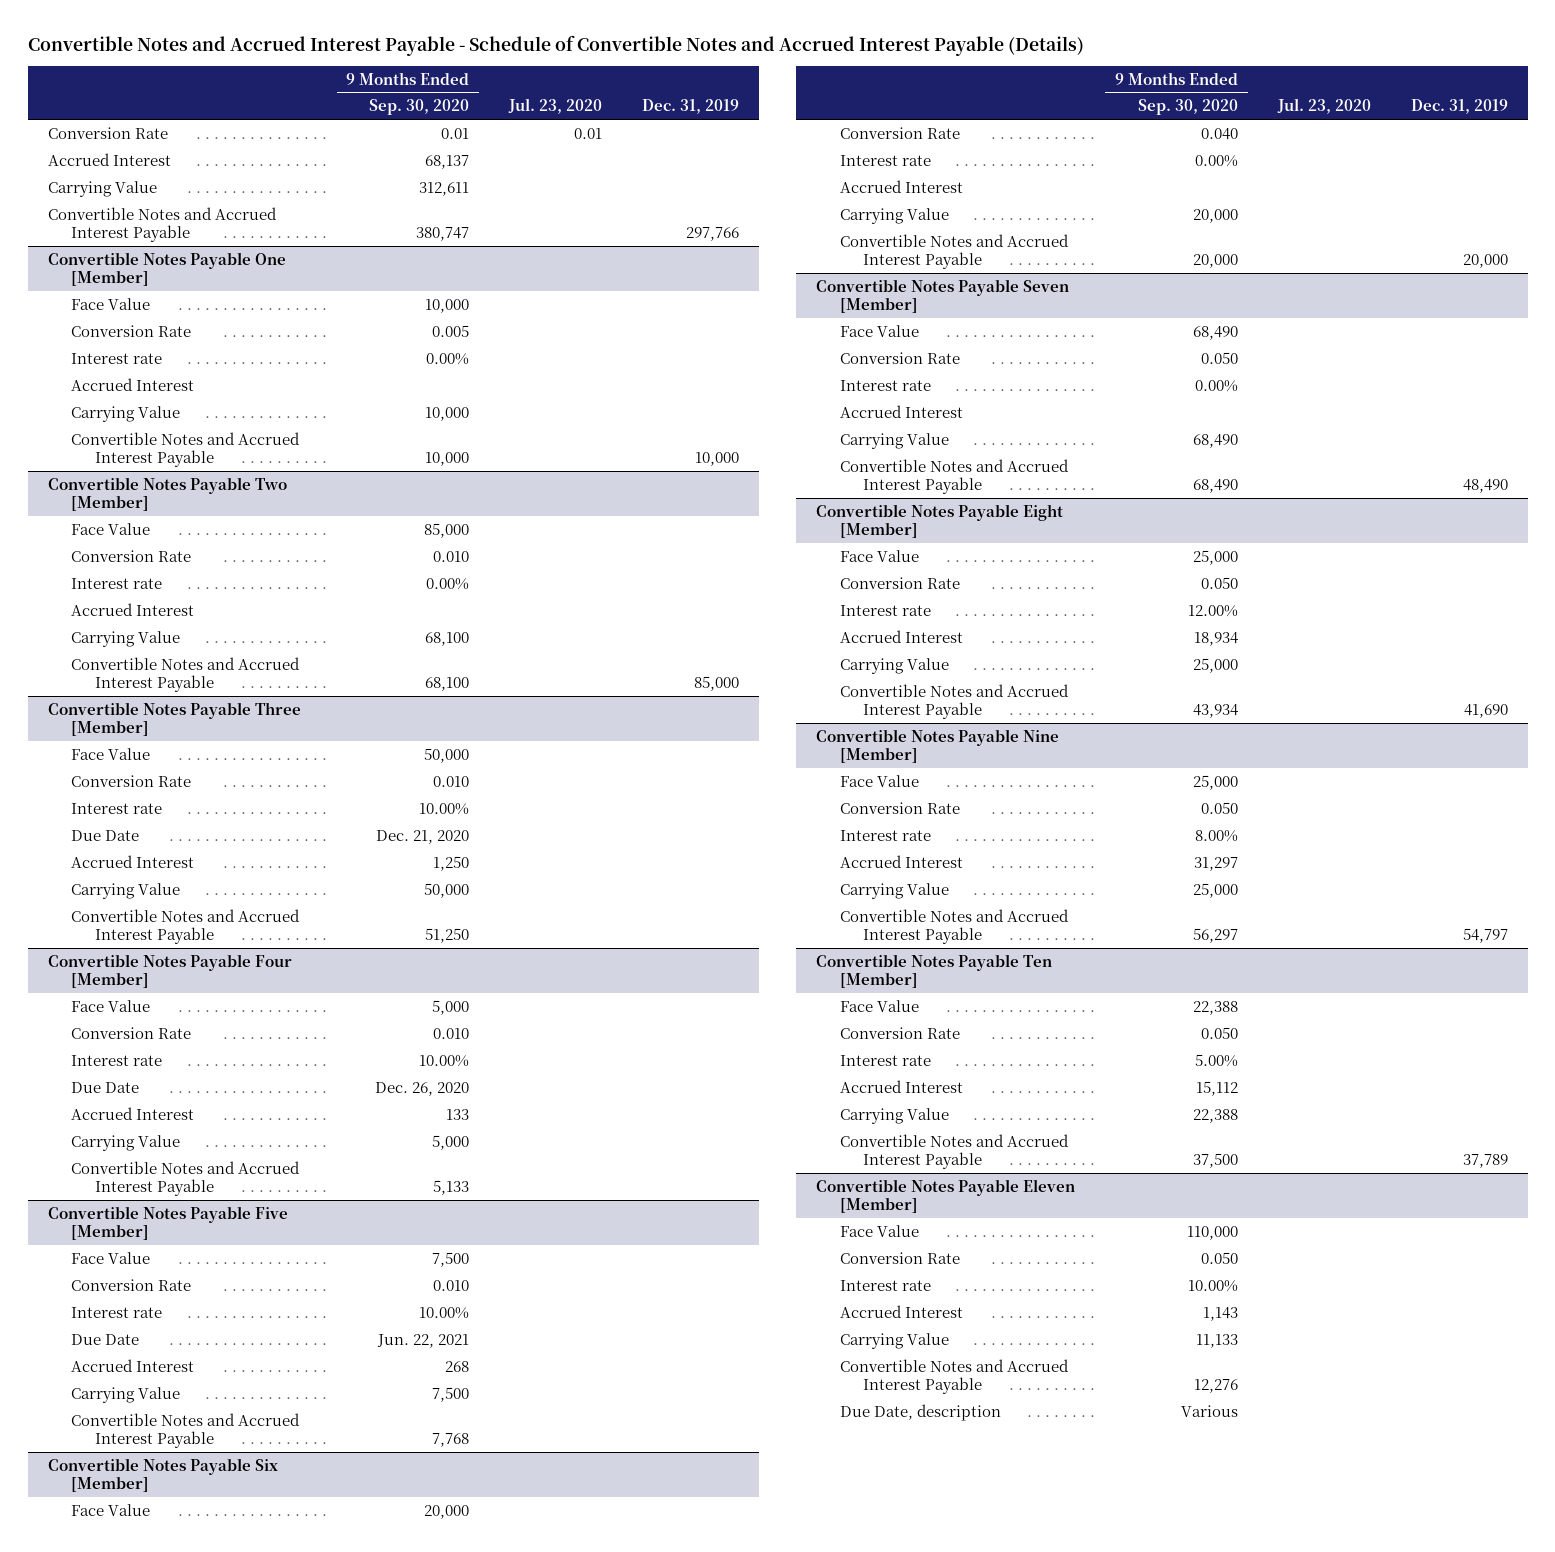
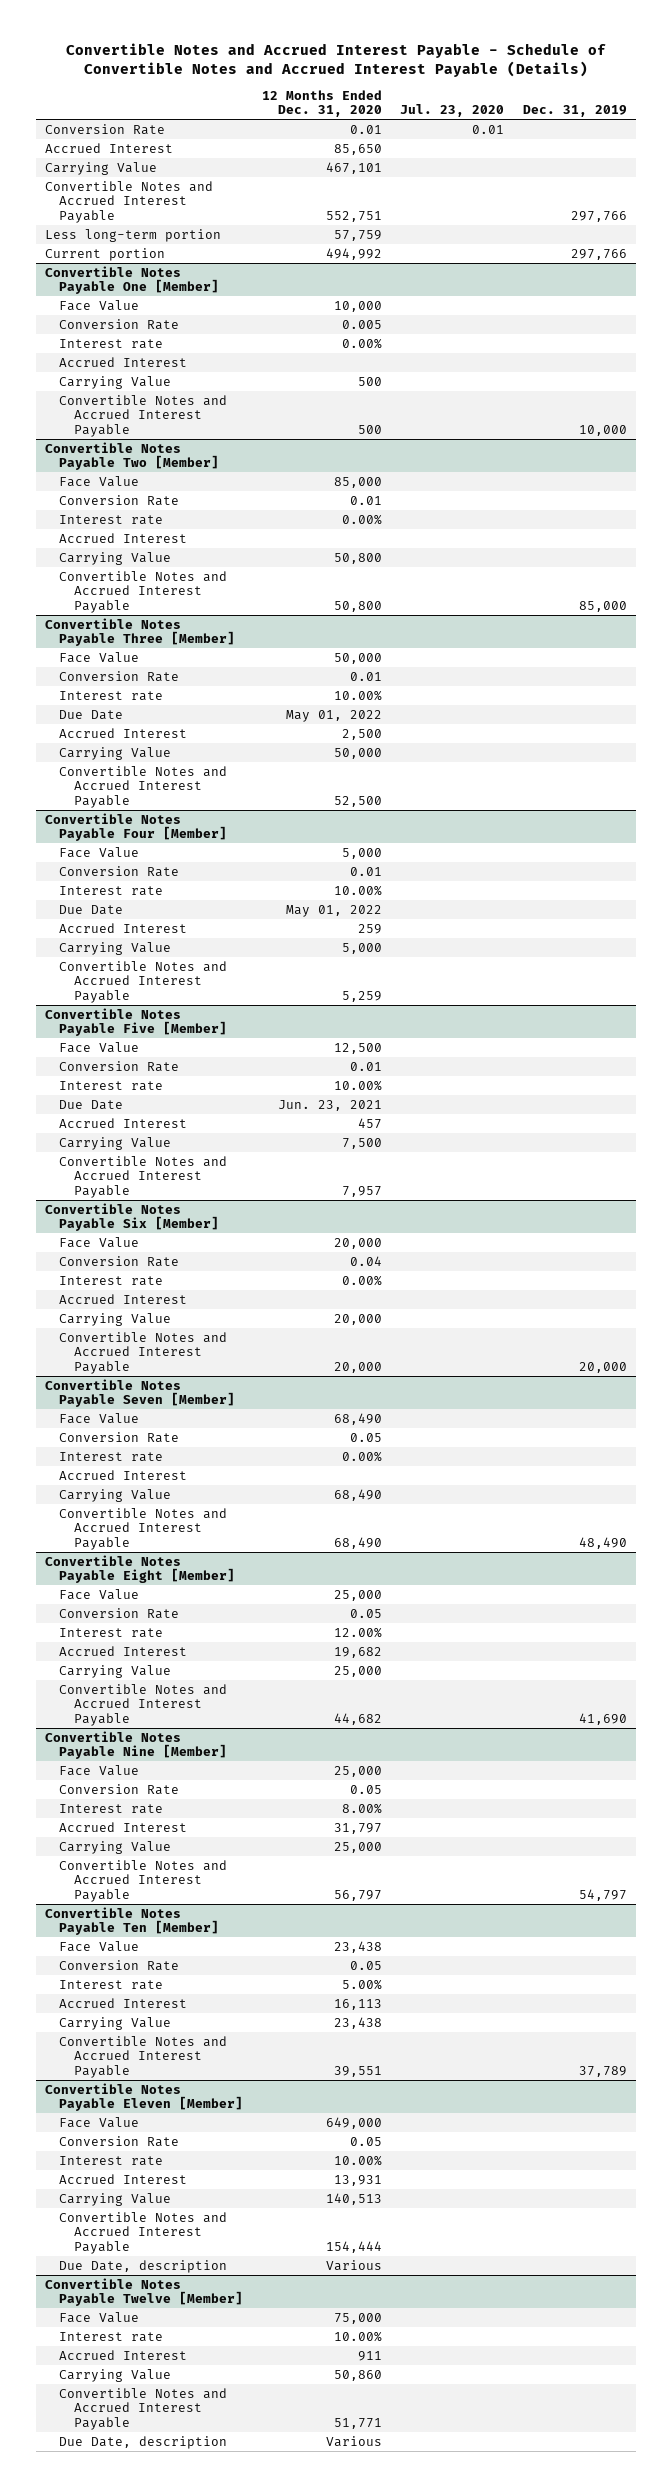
- | 9 Months Ended Sep. 30, 2020 | Jul. 23, 2020 | Dec. 31, 2019
+ | 12 Months Ended Dec. 31, 2020 | Jul. 23, 2020 | Dec. 31, 2019
+ Less long-term portion | 57,759 | |
+ Current portion | 494,992 | | 297,766
+ Convertible Notes Payable Twelve [Member]
+ Face Value | 75,000 | |
+ Interest rate | 10.00% | |
+ Accrued Interest | 911 | |
+ Carrying Value | 50,860 | |
+ Convertible Notes and Accrued Interest Payable | 51,771 | |
+ Due Date, description | Various | |

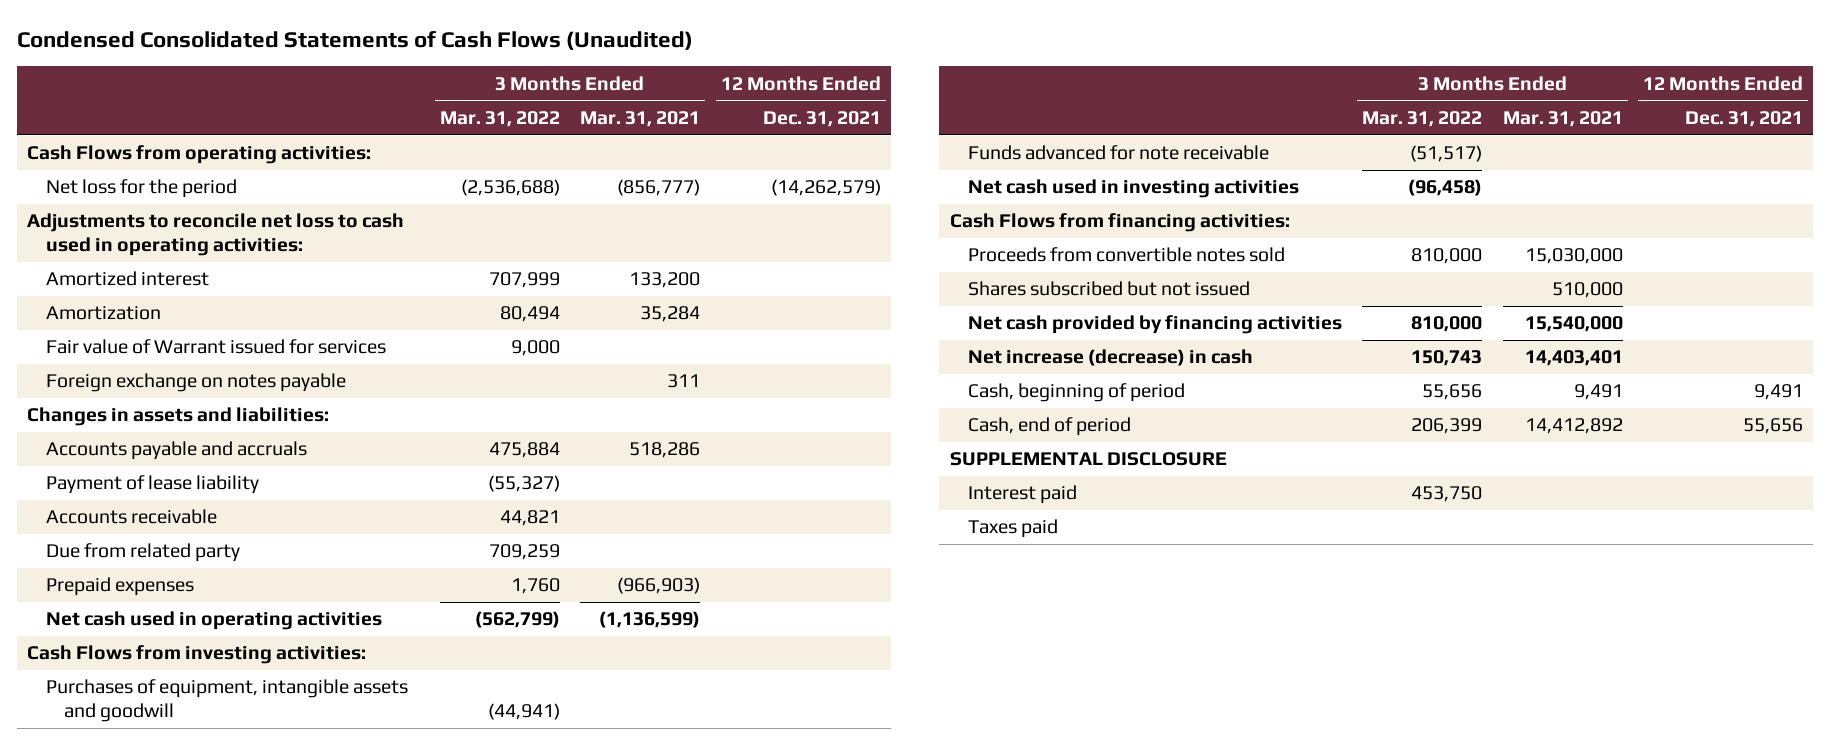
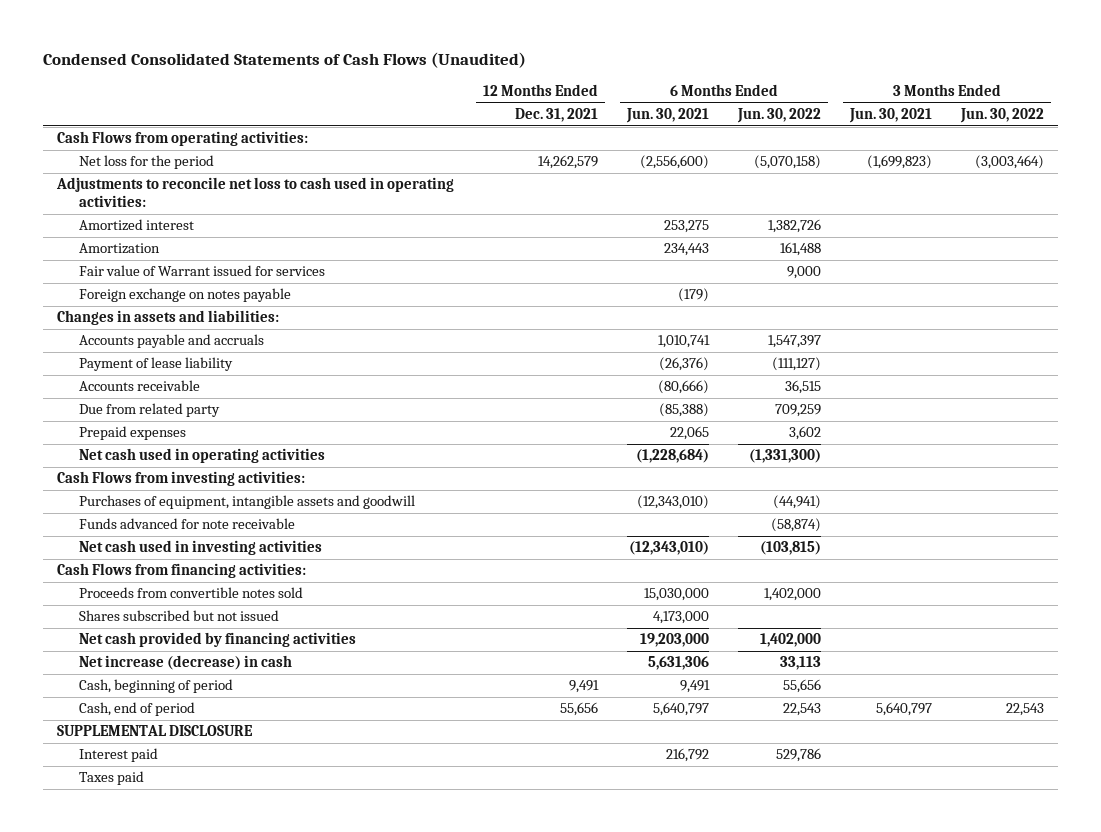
- | 3 Months Ended Mar. 31, 2022 | 3 Months Ended Mar. 31, 2021 | 12 Months Ended Dec. 31, 2021
+ | 12 Months Ended Dec. 31, 2021 | 6 Months Ended Jun. 30, 2021 | 6 Months Ended Jun. 30, 2022 | 3 Months Ended Jun. 30, 2021 | 3 Months Ended Jun. 30, 2022
- Net loss for the period | (2,536,688) | (856,777) | (14,262,579)
+ Net loss for the period | 14,262,579 | (2,556,600) | (5,070,158) | (1,699,823) | (3,003,464)

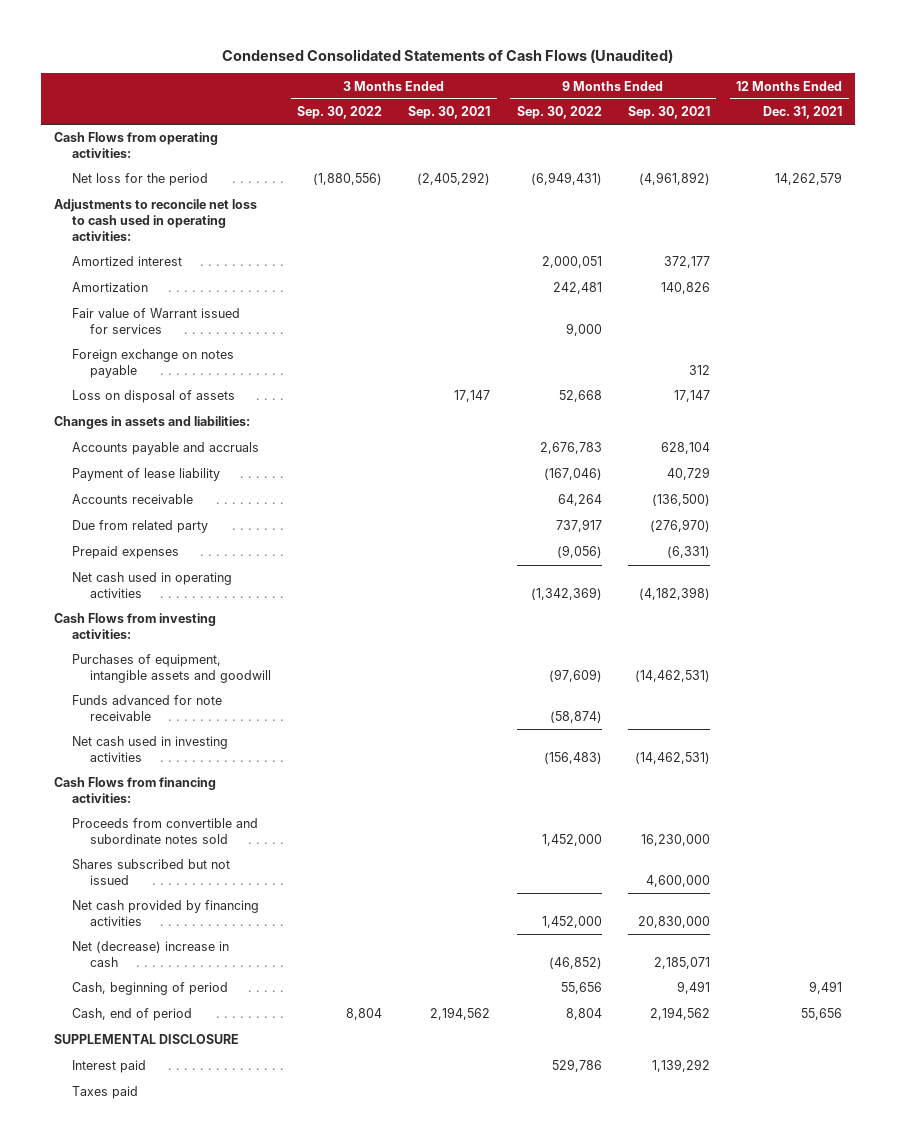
- | 12 Months Ended Dec. 31, 2021 | 6 Months Ended Jun. 30, 2021 | 6 Months Ended Jun. 30, 2022 | 3 Months Ended Jun. 30, 2021 | 3 Months Ended Jun. 30, 2022
+ | 3 Months Ended Sep. 30, 2022 | 3 Months Ended Sep. 30, 2021 | 9 Months Ended Sep. 30, 2022 | 9 Months Ended Sep. 30, 2021 | 12 Months Ended Dec. 31, 2021
+ Loss on disposal of assets | | 17,147 | 52,668 | 17,147 |
- Proceeds from convertible notes sold | | 15,030,000 | 1,402,000 | |
+ Proceeds from convertible and subordinate notes sold | | | 1,452,000 | 16,230,000 |
- Net increase (decrease) in cash | | 5,631,306 | 33,113 | |
+ Net (decrease) increase in cash | | | (46,852) | 2,185,071 |

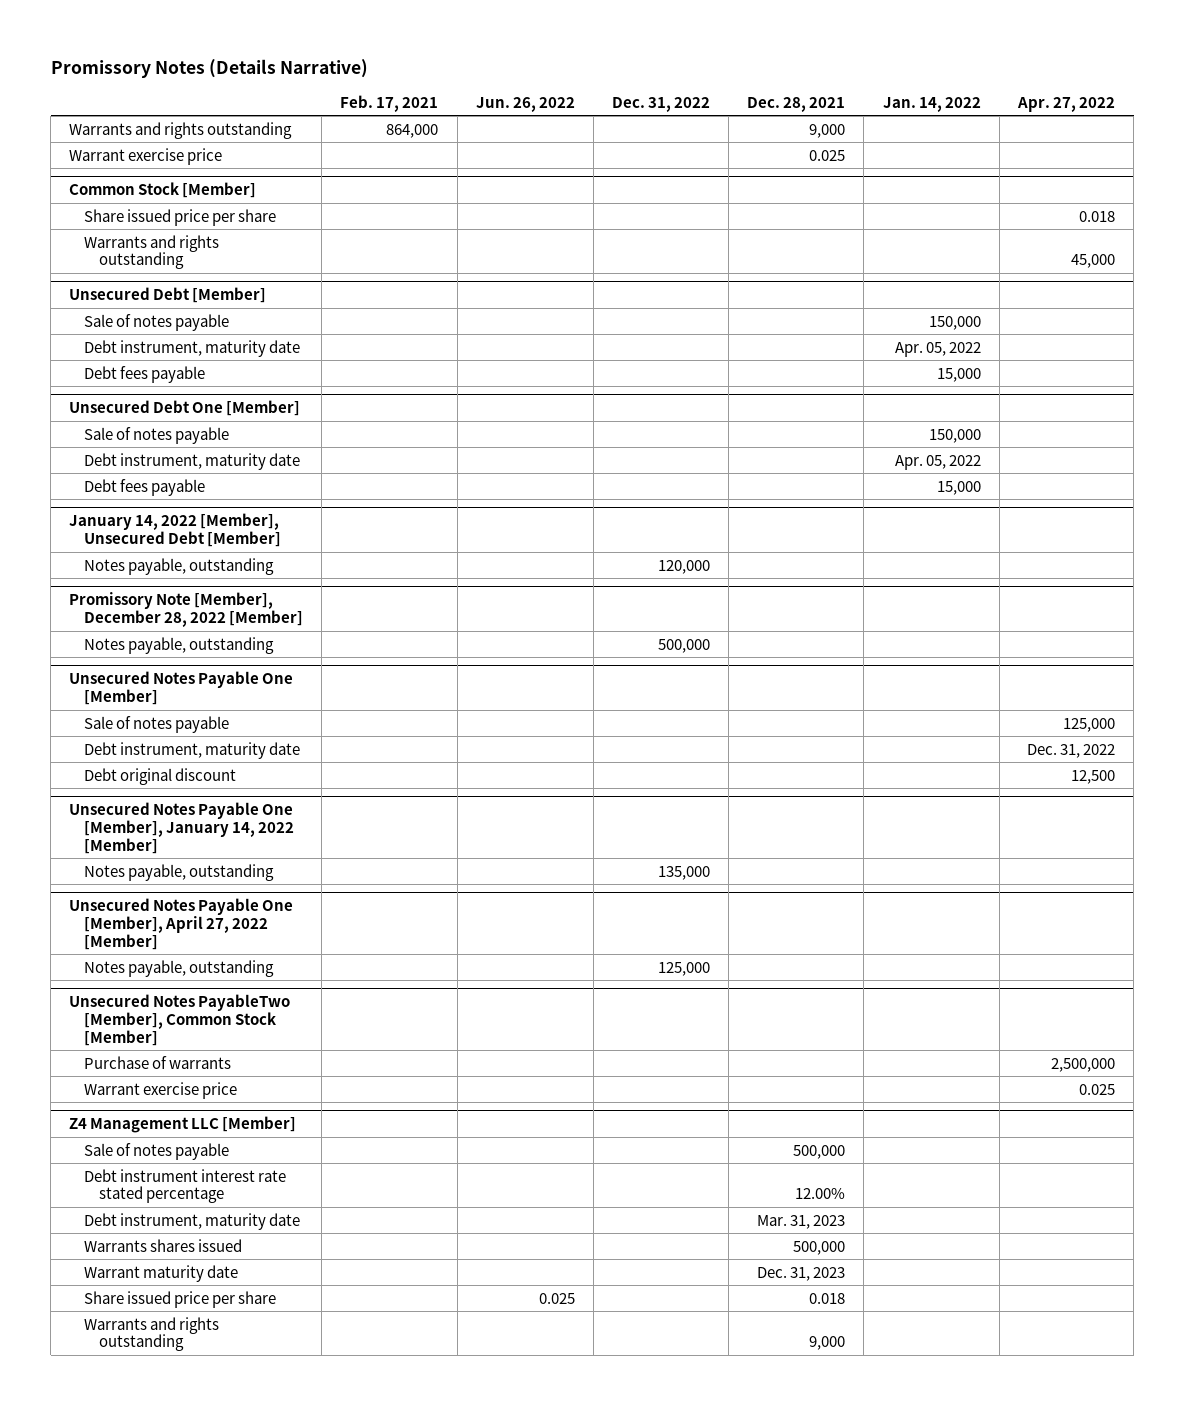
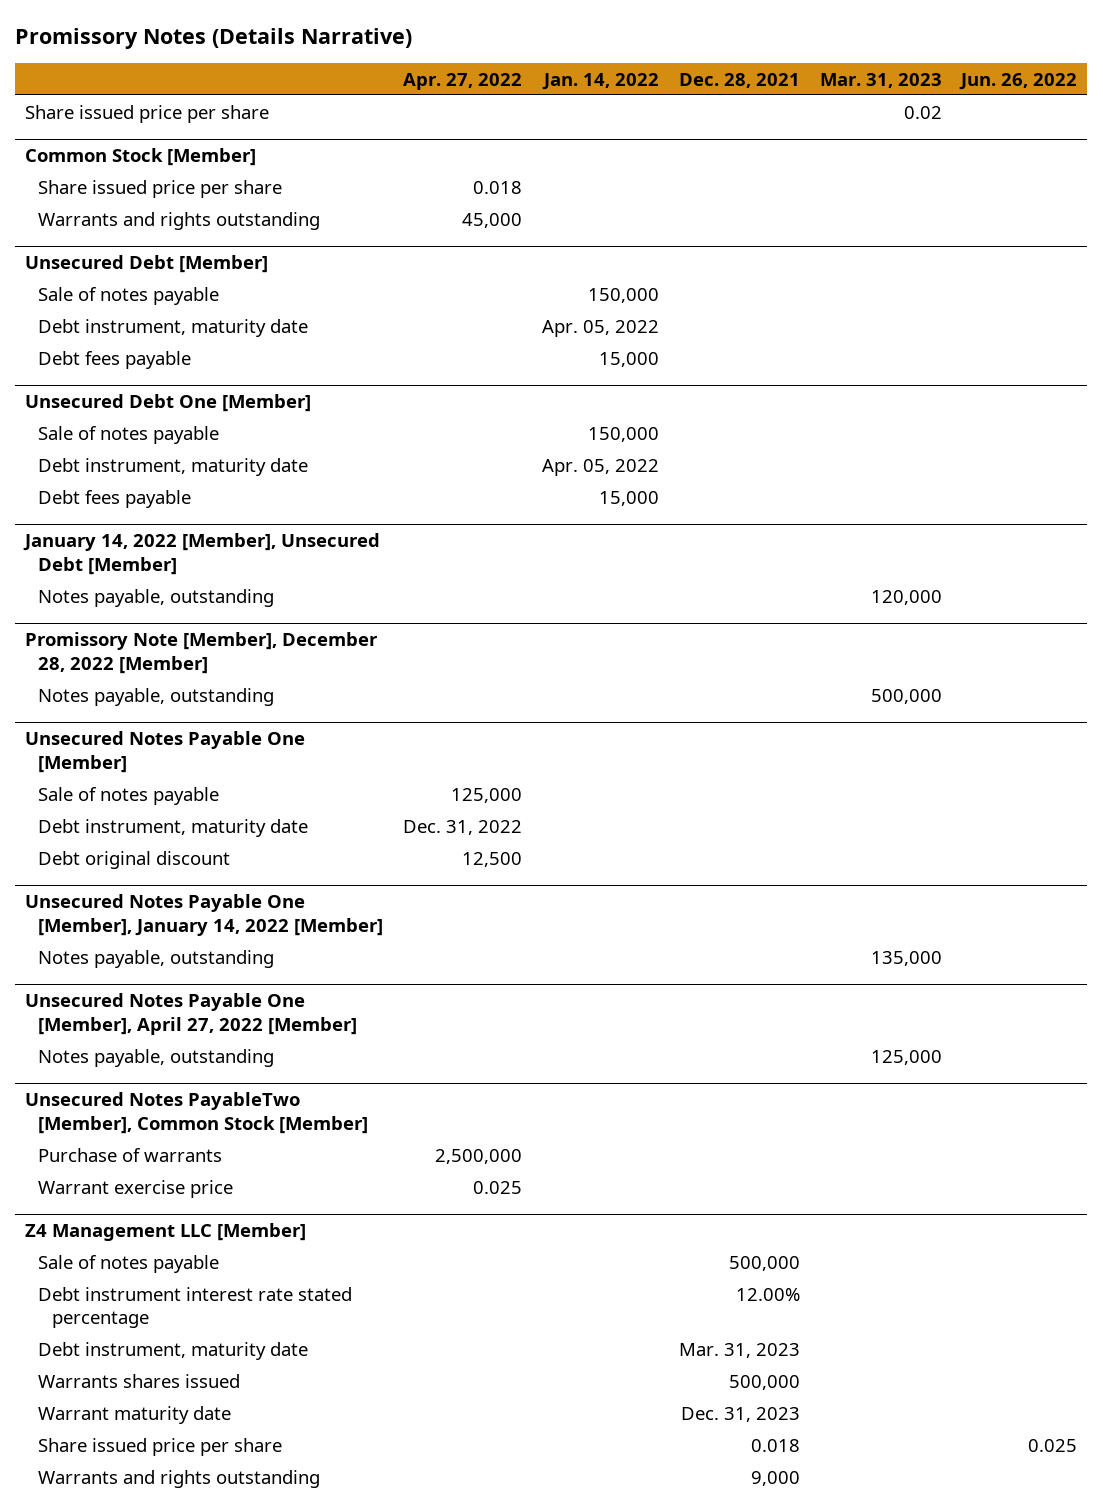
- | Feb. 17, 2021 | Jun. 26, 2022 | Dec. 31, 2022 | Dec. 28, 2021 | Jan. 14, 2022 | Apr. 27, 2022
+ | Apr. 27, 2022 | Jan. 14, 2022 | Dec. 28, 2021 | Mar. 31, 2023 | Jun. 26, 2022
- Warrants and rights outstanding | 864,000 | | | 9,000 | |
- Warrant exercise price | | | | 0.025 | |
+ Share issued price per share | | | | 0.02 |

